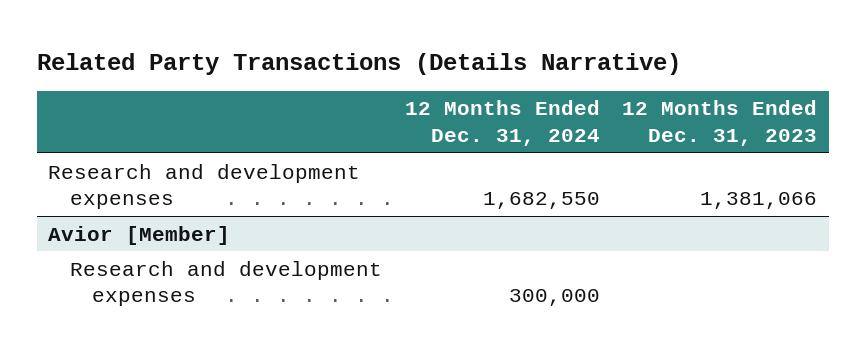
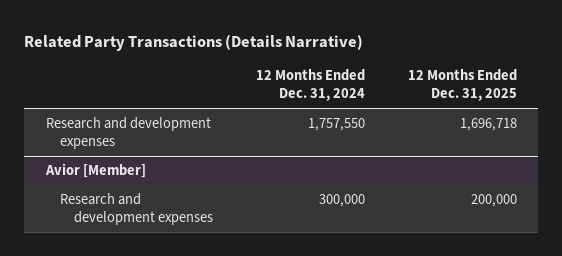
- | 12 Months Ended Dec. 31, 2024 | 12 Months Ended Dec. 31, 2023
+ | 12 Months Ended Dec. 31, 2024 | 12 Months Ended Dec. 31, 2025
- Research and development expenses | 1,682,550 | 1,381,066
+ Research and development expenses | 1,757,550 | 1,696,718

